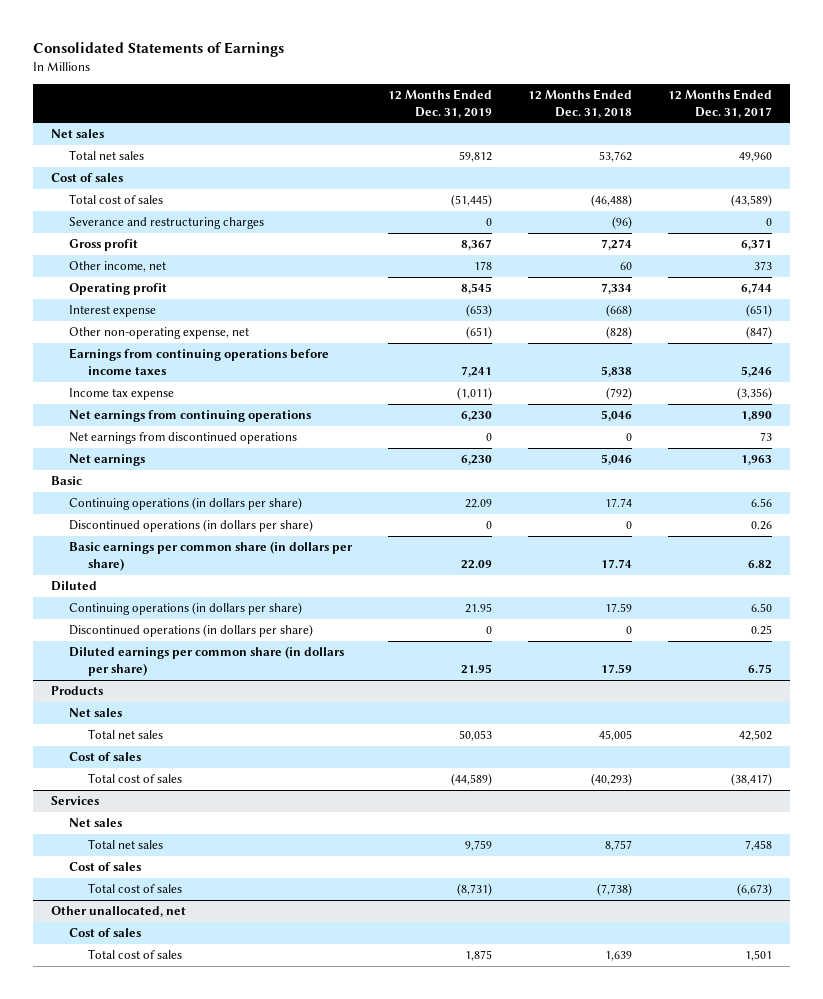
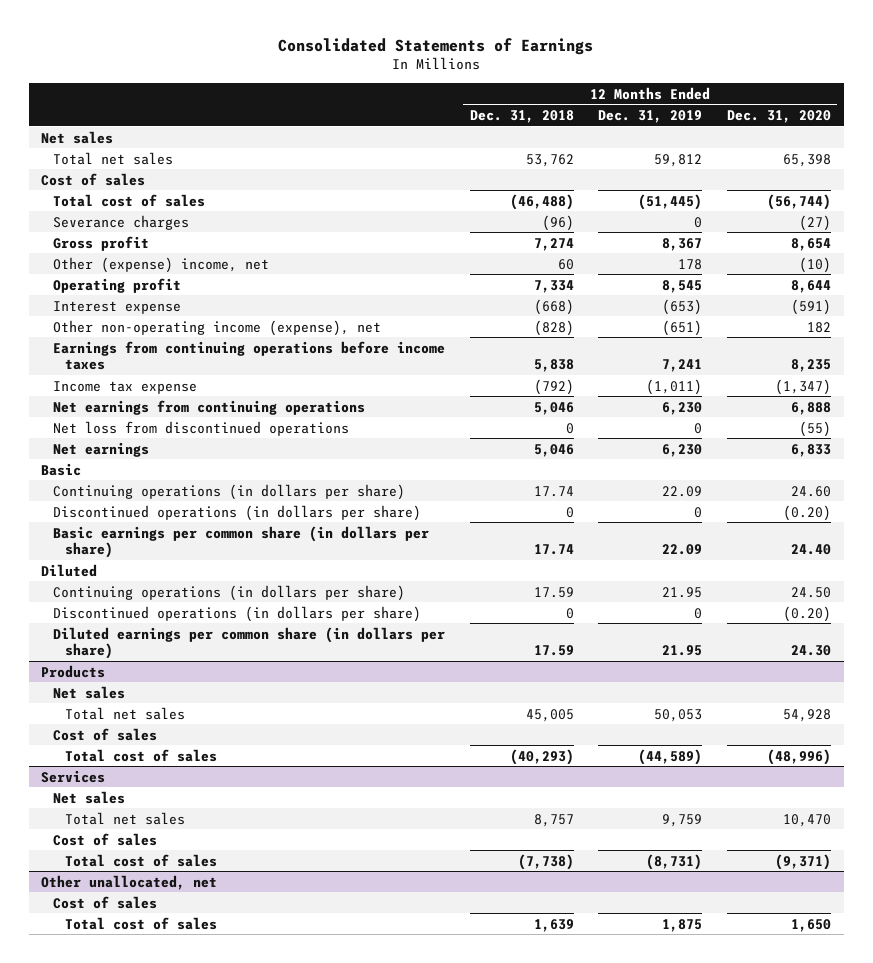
- | 12 Months Ended Dec. 31, 2019 | 12 Months Ended Dec. 31, 2018 | 12 Months Ended Dec. 31, 2017
+ | 12 Months Ended Dec. 31, 2018 | 12 Months Ended Dec. 31, 2019 | 12 Months Ended Dec. 31, 2020
- Severance and restructuring charges | 0 | (96) | 0
+ Severance charges | (96) | 0 | (27)
- Other income, net | 178 | 60 | 373
+ Other (expense) income, net | 60 | 178 | (10)
- Other non-operating expense, net | (651) | (828) | (847)
+ Other non-operating income (expense), net | (828) | (651) | 182
- Net earnings from discontinued operations | 0 | 0 | 73
+ Net loss from discontinued operations | 0 | 0 | (55)

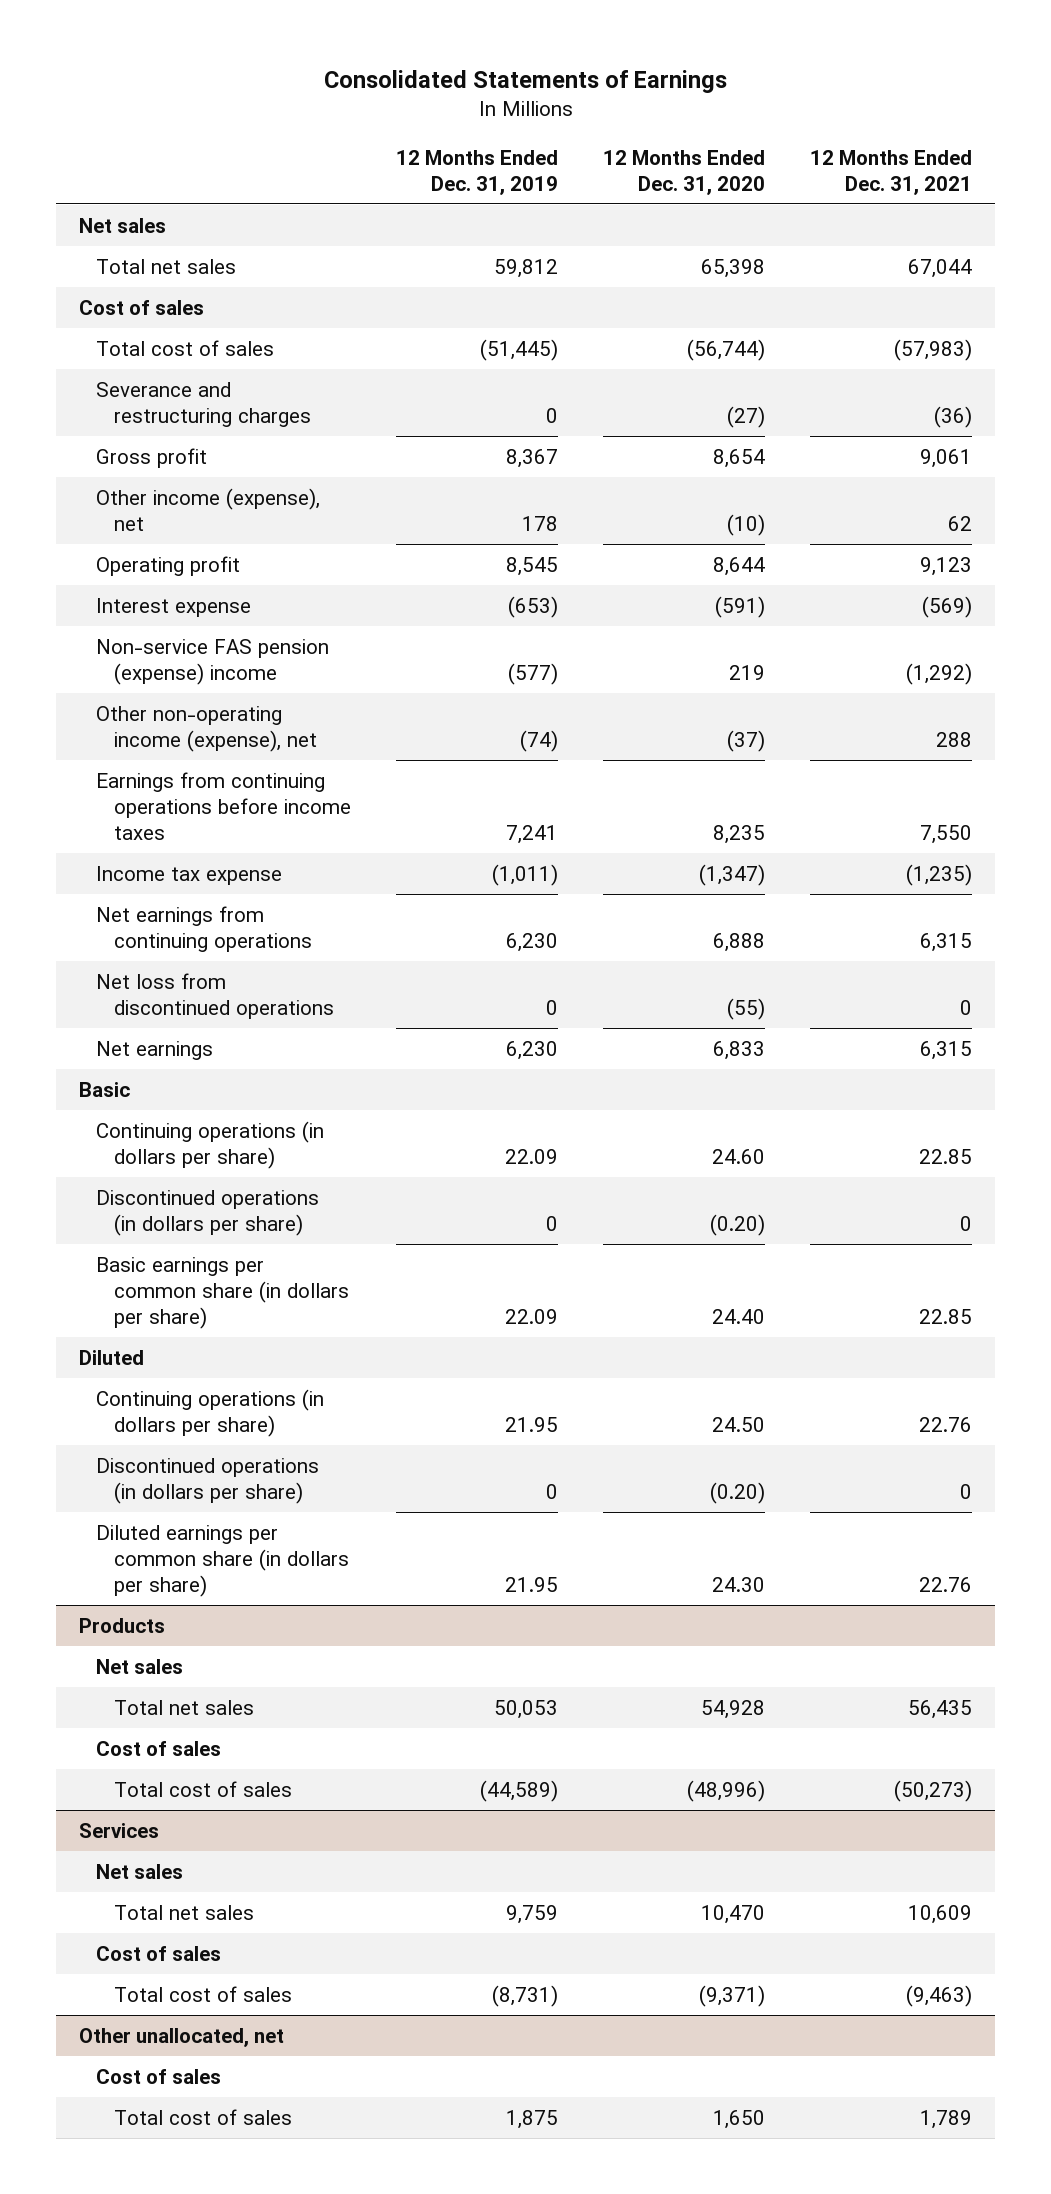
- | 12 Months Ended Dec. 31, 2018 | 12 Months Ended Dec. 31, 2019 | 12 Months Ended Dec. 31, 2020
+ | 12 Months Ended Dec. 31, 2019 | 12 Months Ended Dec. 31, 2020 | 12 Months Ended Dec. 31, 2021
- Severance charges | (96) | 0 | (27)
+ Severance and restructuring charges | 0 | (27) | (36)
- Other (expense) income, net | 60 | 178 | (10)
+ Other income (expense), net | 178 | (10) | 62
- Other non-operating income (expense), net | (828) | (651) | 182
+ Non-service FAS pension (expense) income | (577) | 219 | (1,292)
+ Other non-operating income (expense), net | (74) | (37) | 288

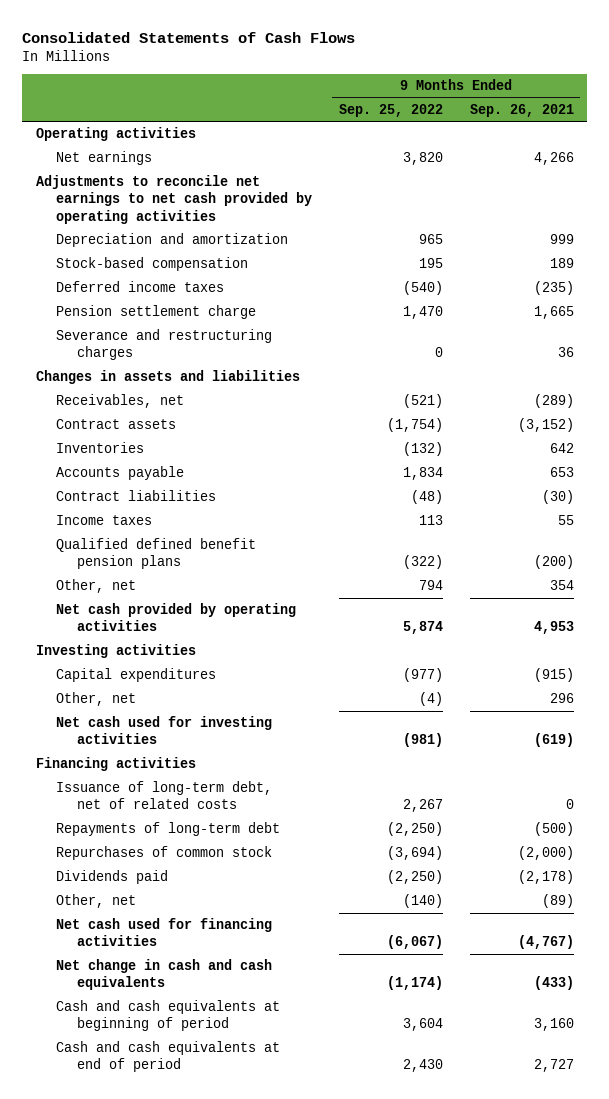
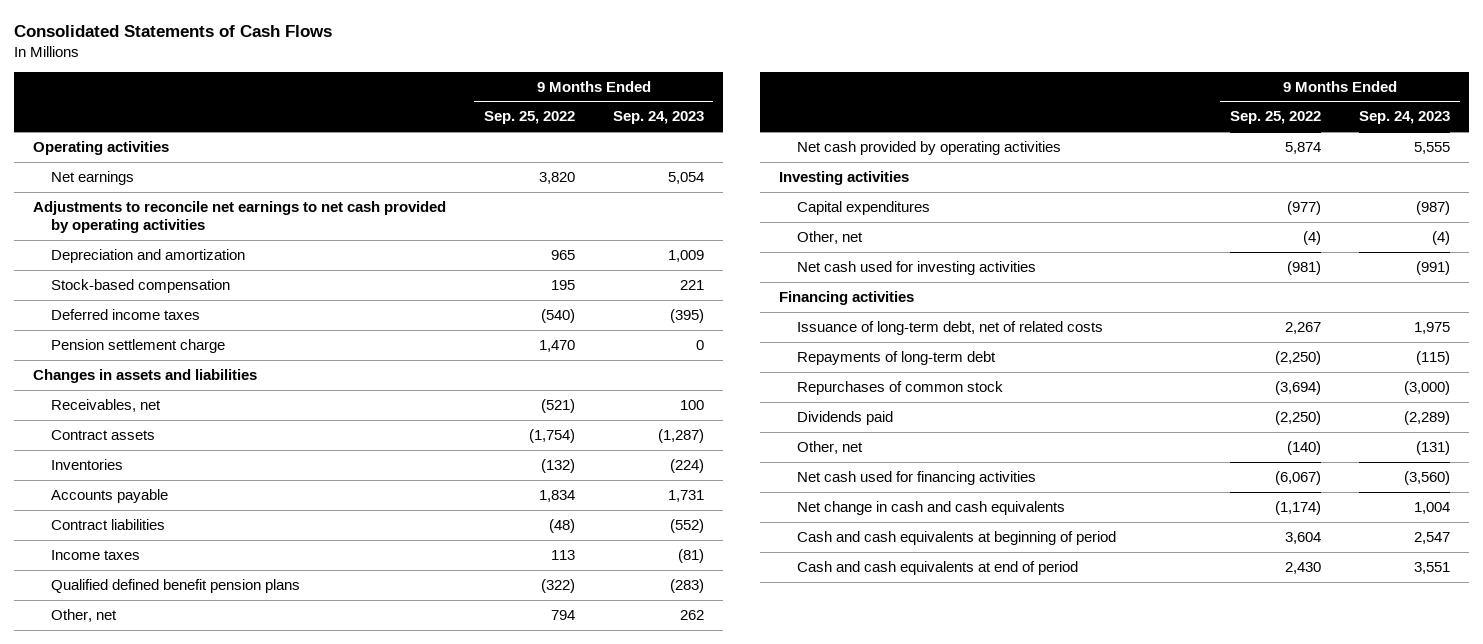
- | 9 Months Ended Sep. 25, 2022 | 9 Months Ended Sep. 26, 2021
+ | 9 Months Ended Sep. 25, 2022 | 9 Months Ended Sep. 24, 2023
- Severance and restructuring charges | 0 | 36

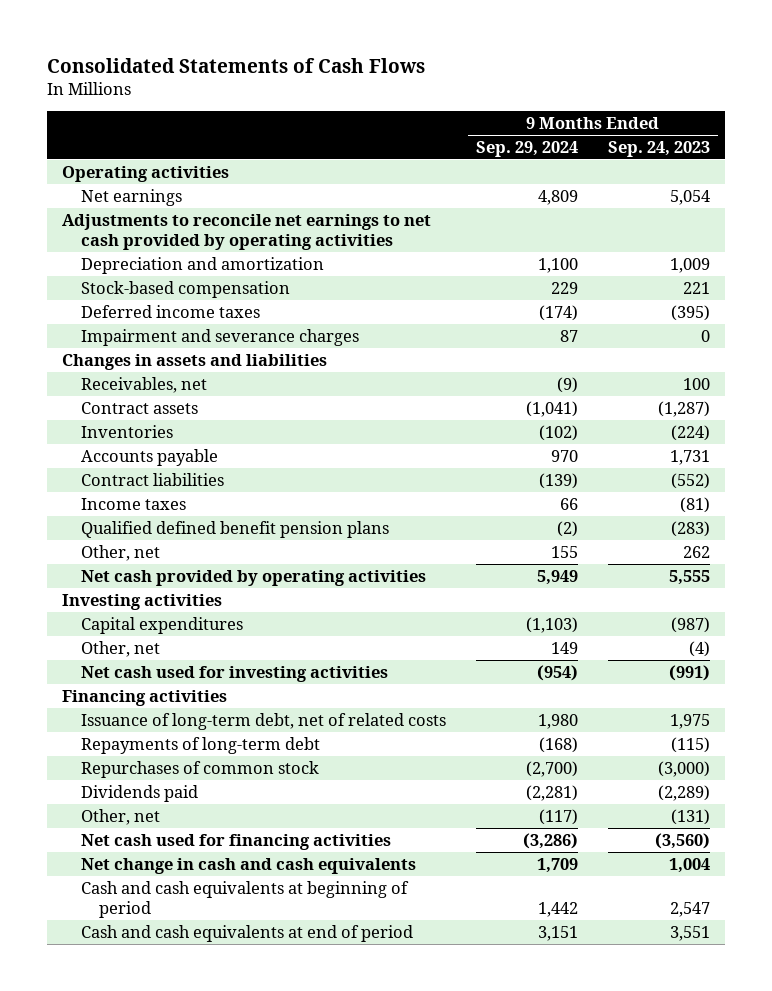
- | 9 Months Ended Sep. 25, 2022 | 9 Months Ended Sep. 24, 2023
+ | 9 Months Ended Sep. 29, 2024 | 9 Months Ended Sep. 24, 2023
- Pension settlement charge | 1,470 | 0
+ Impairment and severance charges | 87 | 0

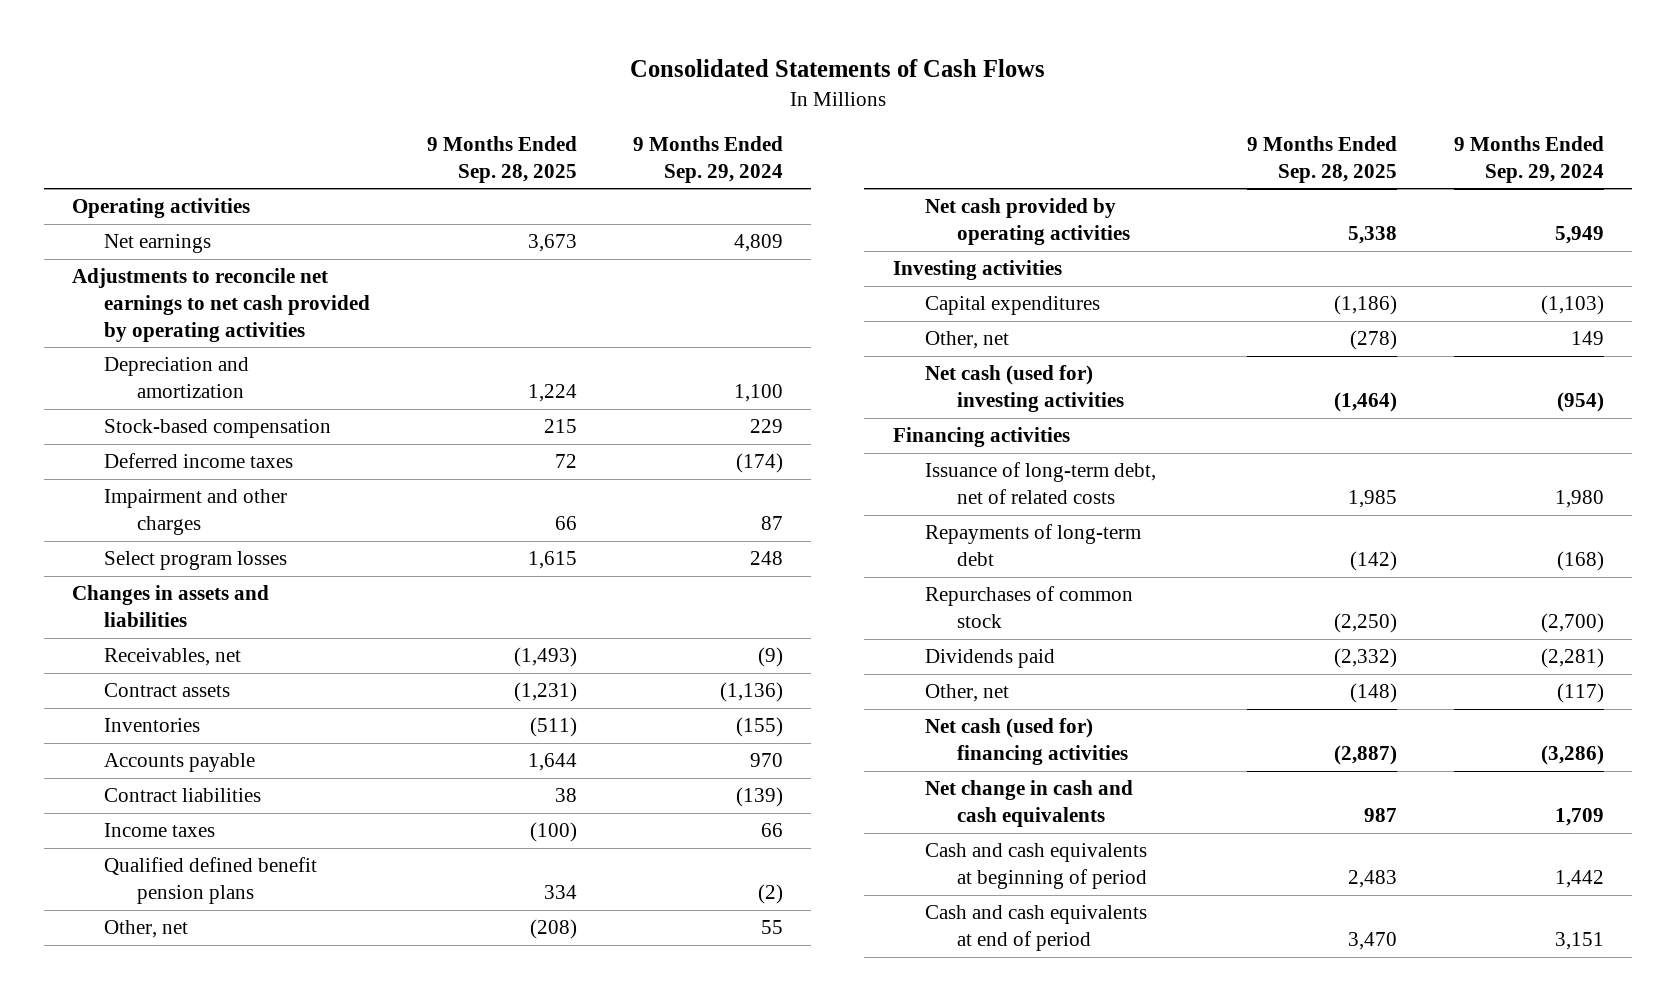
- | 9 Months Ended Sep. 29, 2024 | 9 Months Ended Sep. 24, 2023
+ | 9 Months Ended Sep. 28, 2025 | 9 Months Ended Sep. 29, 2024
- Impairment and severance charges | 87 | 0
+ Impairment and other charges | 66 | 87
+ Select program losses | 1,615 | 248
- Contract assets | (1,041) | (1,287)
- Inventories | (102) | (224)
+ Contract assets | (1,231) | (1,136)
+ Inventories | (511) | (155)
- Other, net | 155 | 262
+ Other, net | (208) | 55
- Net cash used for investing activities | (954) | (991)
+ Net cash (used for) investing activities | (1,464) | (954)
- Net cash used for financing activities | (3,286) | (3,560)
+ Net cash (used for) financing activities | (2,887) | (3,286)

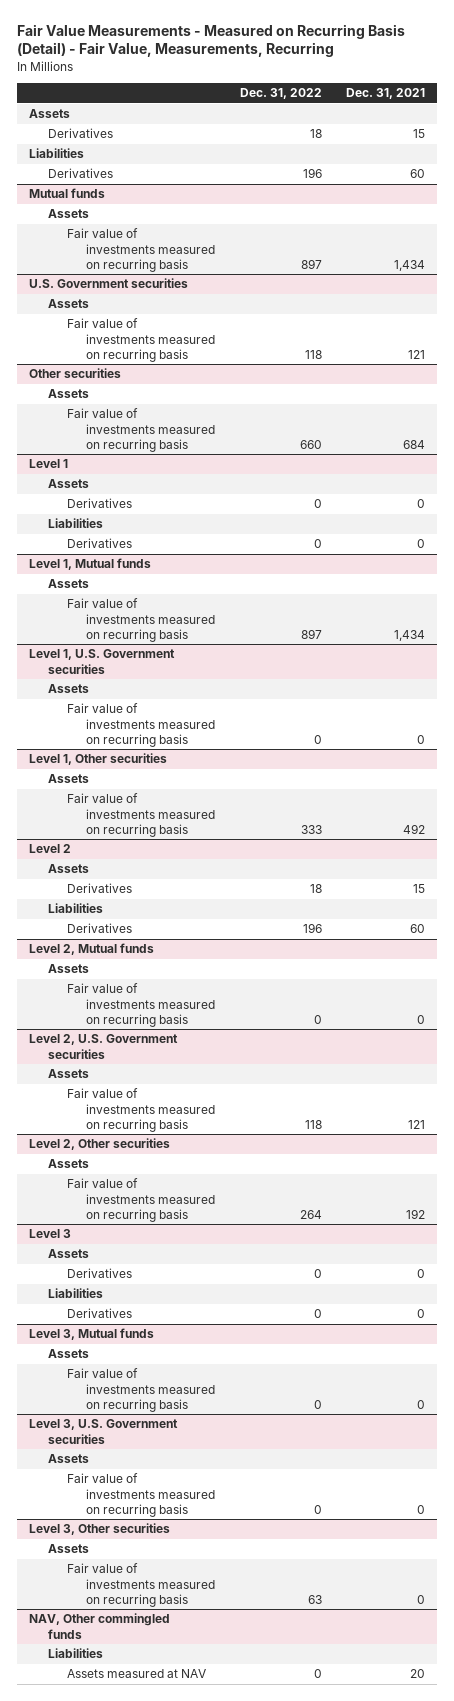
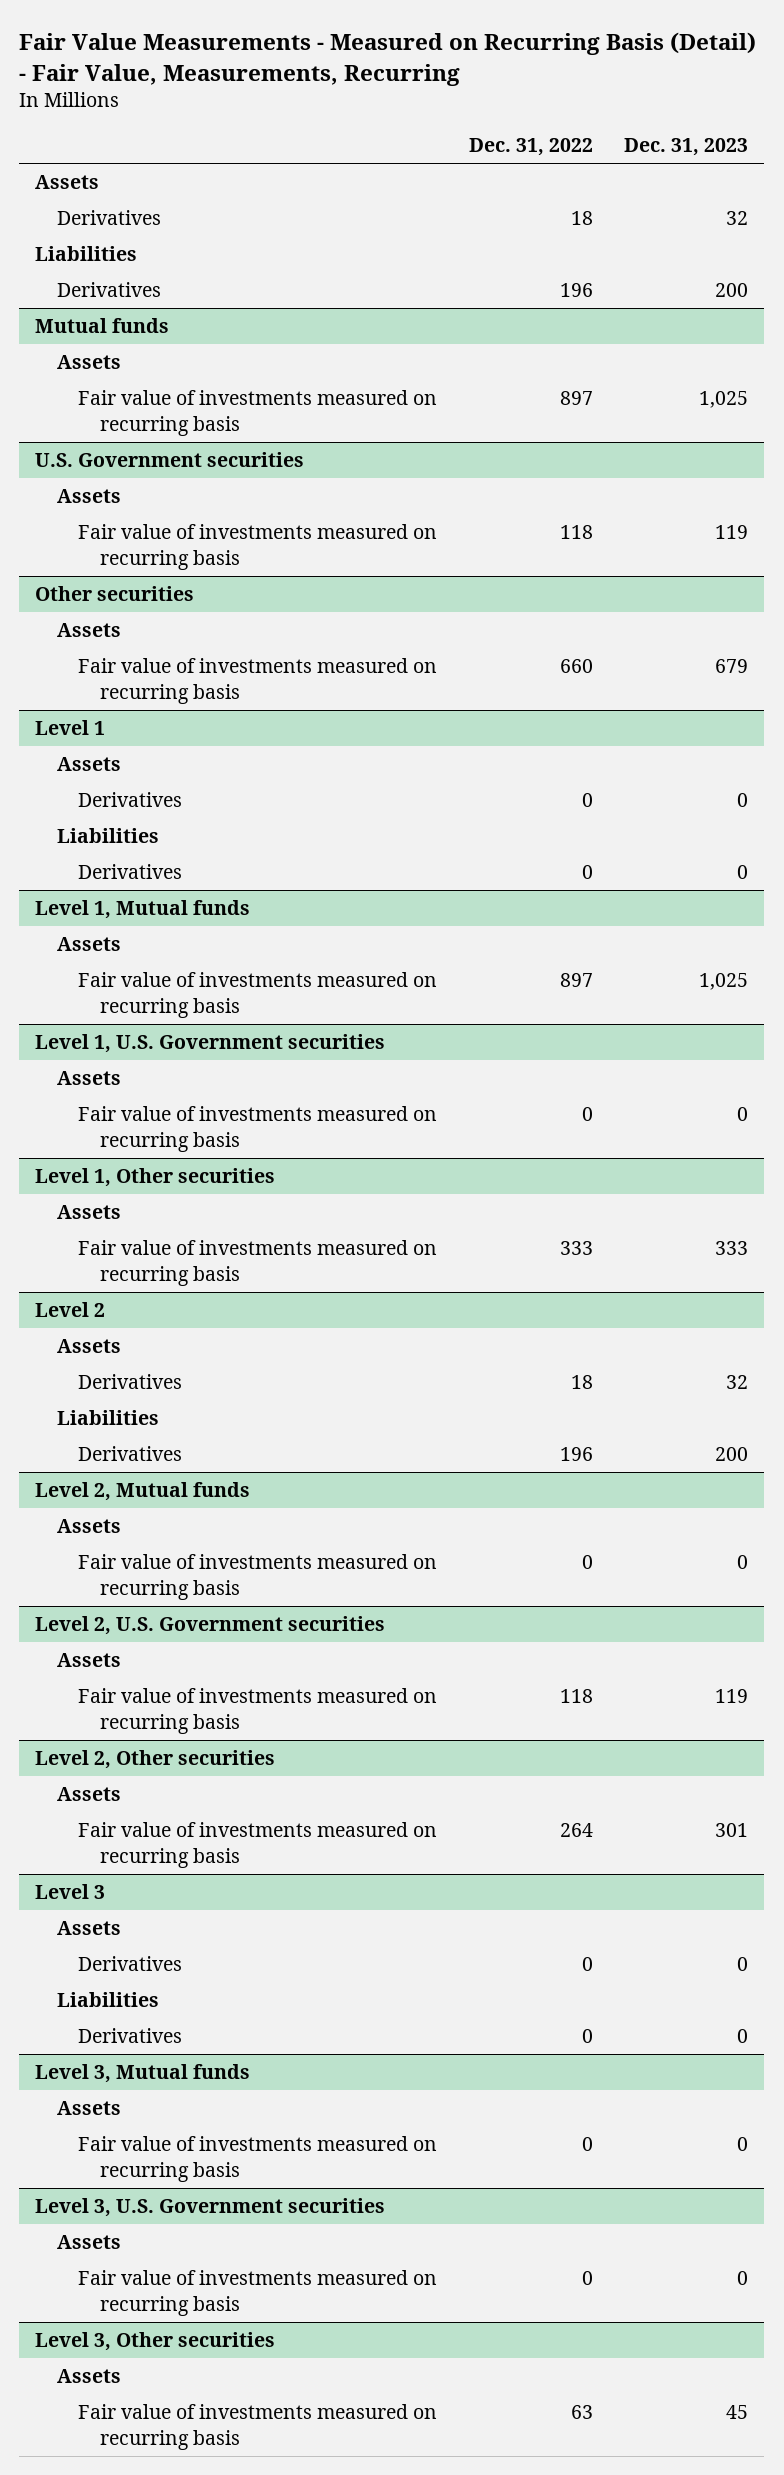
- | Dec. 31, 2022 | Dec. 31, 2021
+ | Dec. 31, 2022 | Dec. 31, 2023
- NAV, Other commingled funds
- Liabilities
- Assets measured at NAV | 0 | 20

